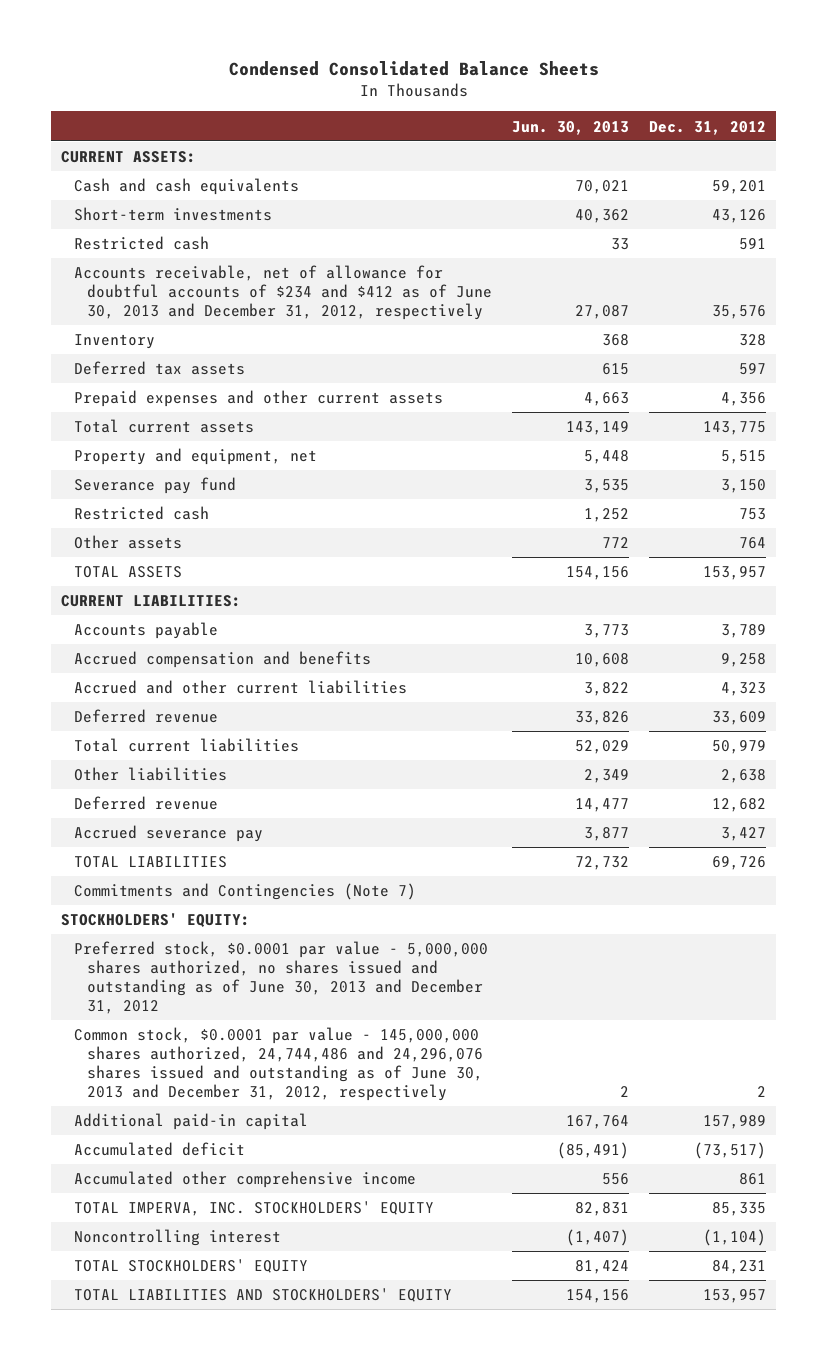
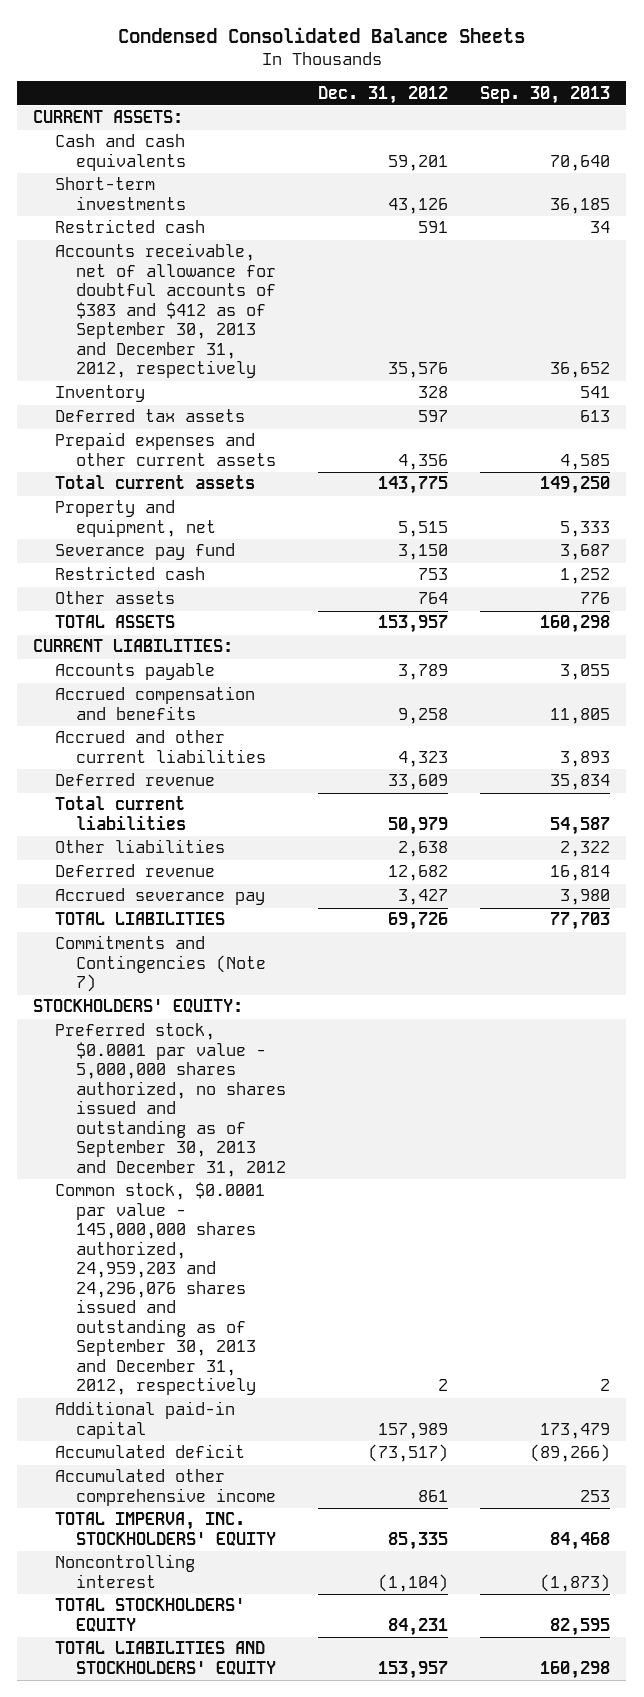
- | Jun. 30, 2013 | Dec. 31, 2012
+ | Dec. 31, 2012 | Sep. 30, 2013
- Accounts receivable, net of allowance for doubtful accounts of $234 and $412 as of June 30, 2013 and December 31, 2012, respectively | 27,087 | 35,576
+ Accounts receivable, net of allowance for doubtful accounts of $383 and $412 as of September 30, 2013 and December 31, 2012, respectively | 35,576 | 36,652
- Preferred stock, $0.0001 par value - 5,000,000 shares authorized, no shares issued and outstanding as of June 30, 2013 and December 31, 2012
- Common stock, $0.0001 par value - 145,000,000 shares authorized, 24,744,486 and 24,296,076 shares issued and outstanding as of June 30, 2013 and December 31, 2012, respectively | 2 | 2
+ Preferred stock, $0.0001 par value - 5,000,000 shares authorized, no shares issued and outstanding as of September 30, 2013 and December 31, 2012
+ Common stock, $0.0001 par value - 145,000,000 shares authorized, 24,959,203 and 24,296,076 shares issued and outstanding as of September 30, 2013 and December 31, 2012, respectively | 2 | 2

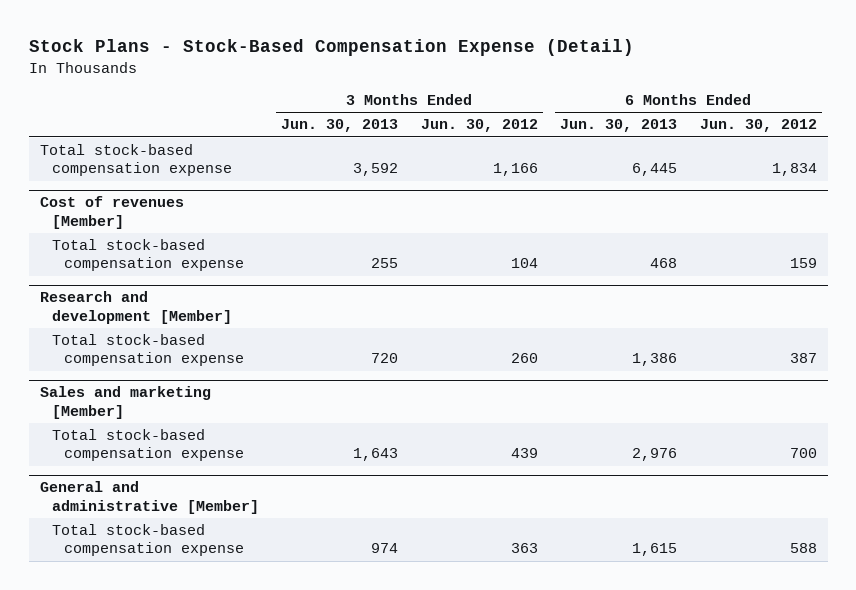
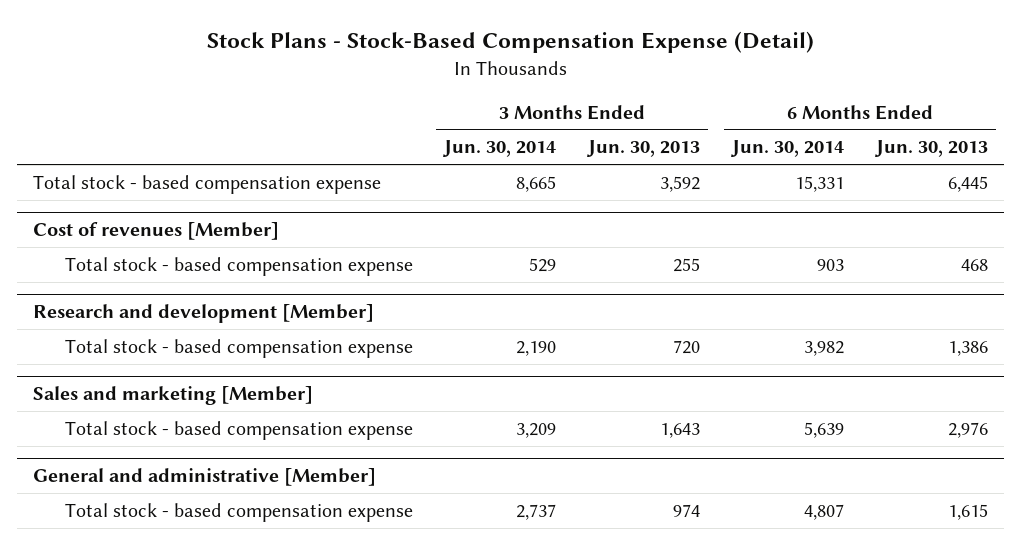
- | 3 Months Ended Jun. 30, 2013 | 3 Months Ended Jun. 30, 2012 | 6 Months Ended Jun. 30, 2013 | 6 Months Ended Jun. 30, 2012
+ | 3 Months Ended Jun. 30, 2014 | 3 Months Ended Jun. 30, 2013 | 6 Months Ended Jun. 30, 2014 | 6 Months Ended Jun. 30, 2013
- Total stock-based compensation expense | 3,592 | 1,166 | 6,445 | 1,834
+ Total stock - based compensation expense | 8,665 | 3,592 | 15,331 | 6,445
@ Cost of revenues [Member]
- Total stock-based compensation expense | 255 | 104 | 468 | 159
+ Total stock - based compensation expense | 529 | 255 | 903 | 468
@ Research and development [Member]
- Total stock-based compensation expense | 720 | 260 | 1,386 | 387
+ Total stock - based compensation expense | 2,190 | 720 | 3,982 | 1,386
@ Sales and marketing [Member]
- Total stock-based compensation expense | 1,643 | 439 | 2,976 | 700
+ Total stock - based compensation expense | 3,209 | 1,643 | 5,639 | 2,976
@ General and administrative [Member]
- Total stock-based compensation expense | 974 | 363 | 1,615 | 588
+ Total stock - based compensation expense | 2,737 | 974 | 4,807 | 1,615

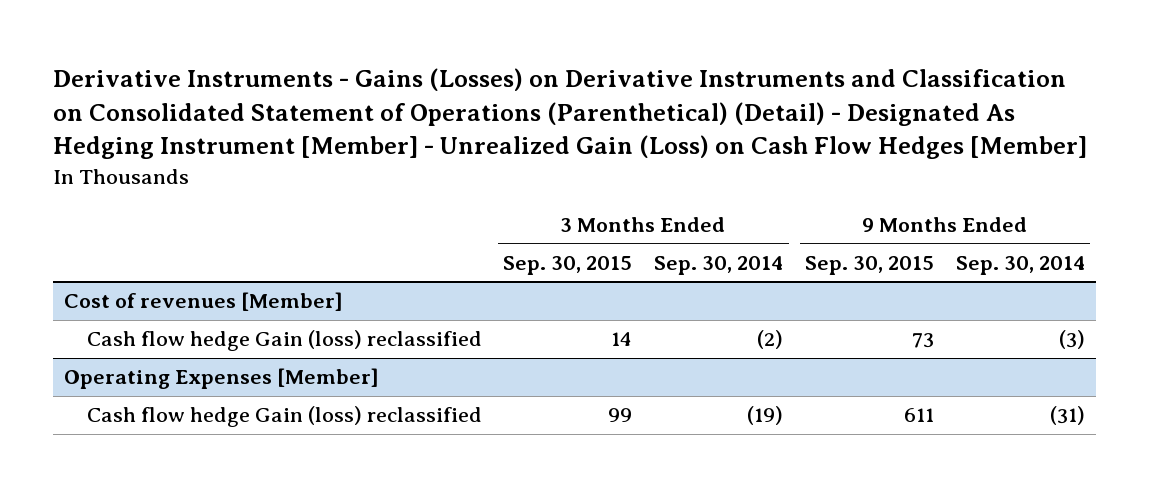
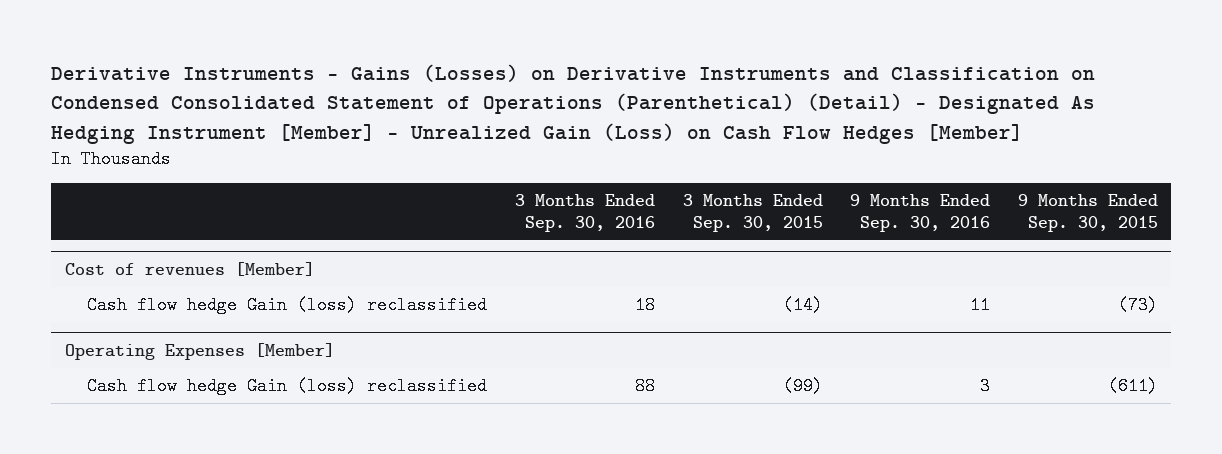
- Derivative Instruments - Gains (Losses) on Derivative Instruments and Classification on Consolidated Statement of Operations (Parenthetical) (Detail) - Designated As Hedging Instrument [Member] - Unrealized Gain (Loss) on Cash Flow Hedges [Member]
+ Derivative Instruments - Gains (Losses) on Derivative Instruments and Classification on Condensed Consolidated Statement of Operations (Parenthetical) (Detail) - Designated As Hedging Instrument [Member] - Unrealized Gain (Loss) on Cash Flow Hedges [Member]
- | 3 Months Ended Sep. 30, 2015 | 3 Months Ended Sep. 30, 2014 | 9 Months Ended Sep. 30, 2015 | 9 Months Ended Sep. 30, 2014
+ | 3 Months Ended Sep. 30, 2016 | 3 Months Ended Sep. 30, 2015 | 9 Months Ended Sep. 30, 2016 | 9 Months Ended Sep. 30, 2015
@ Cost of revenues [Member]
- Cash flow hedge Gain (loss) reclassified | 14 | (2) | 73 | (3)
+ Cash flow hedge Gain (loss) reclassified | 18 | (14) | 11 | (73)
@ Operating Expenses [Member]
- Cash flow hedge Gain (loss) reclassified | 99 | (19) | 611 | (31)
+ Cash flow hedge Gain (loss) reclassified | 88 | (99) | 3 | (611)

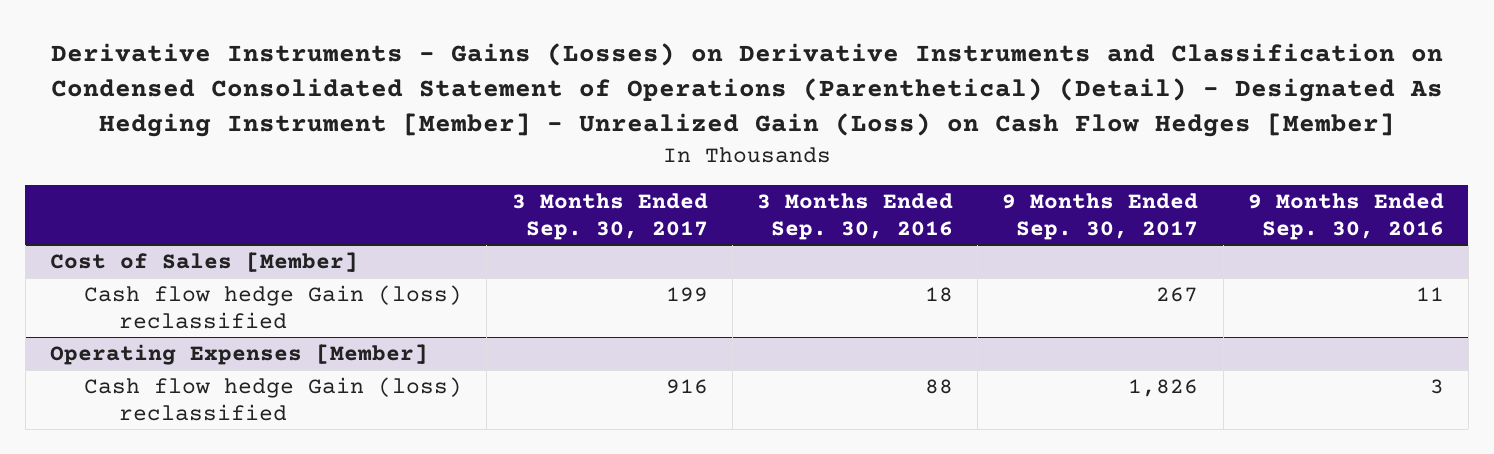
- | 3 Months Ended Sep. 30, 2016 | 3 Months Ended Sep. 30, 2015 | 9 Months Ended Sep. 30, 2016 | 9 Months Ended Sep. 30, 2015
+ | 3 Months Ended Sep. 30, 2017 | 3 Months Ended Sep. 30, 2016 | 9 Months Ended Sep. 30, 2017 | 9 Months Ended Sep. 30, 2016
- Cost of revenues [Member]
+ Cost of Sales [Member]

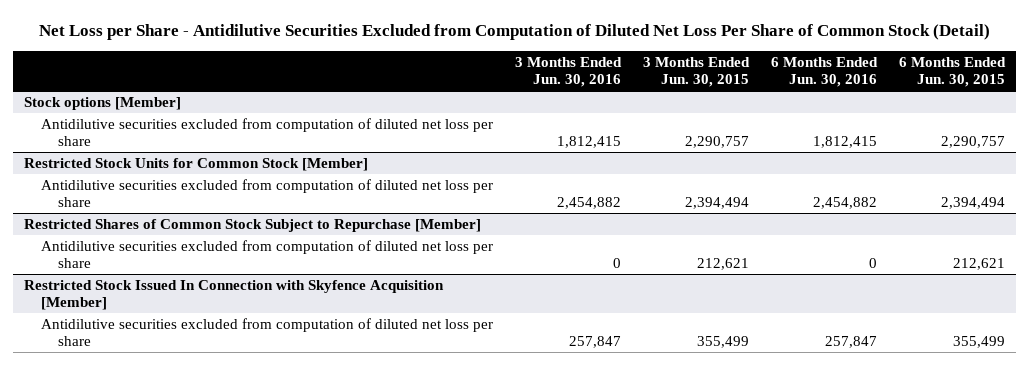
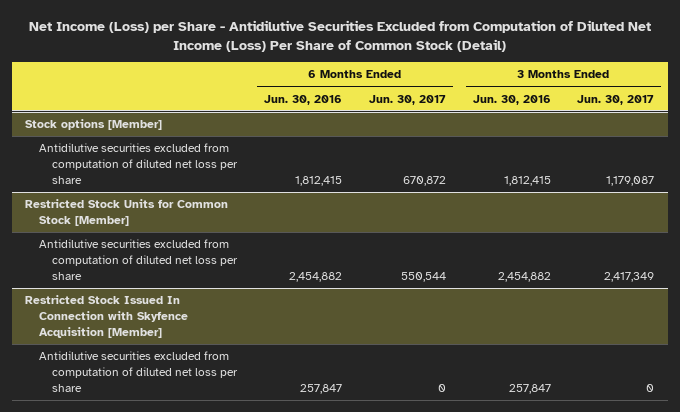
- Net Loss per Share - Antidilutive Securities Excluded from Computation of Diluted Net Loss Per Share of Common Stock (Detail)
+ Net Income (Loss) per Share - Antidilutive Securities Excluded from Computation of Diluted Net Income (Loss) Per Share of Common Stock (Detail)
- | 3 Months Ended Jun. 30, 2016 | 3 Months Ended Jun. 30, 2015 | 6 Months Ended Jun. 30, 2016 | 6 Months Ended Jun. 30, 2015
+ | 6 Months Ended Jun. 30, 2016 | 6 Months Ended Jun. 30, 2017 | 3 Months Ended Jun. 30, 2016 | 3 Months Ended Jun. 30, 2017
- Restricted Shares of Common Stock Subject to Repurchase [Member]
- Antidilutive securities excluded from computation of diluted net loss per share | 0 | 212,621 | 0 | 212,621

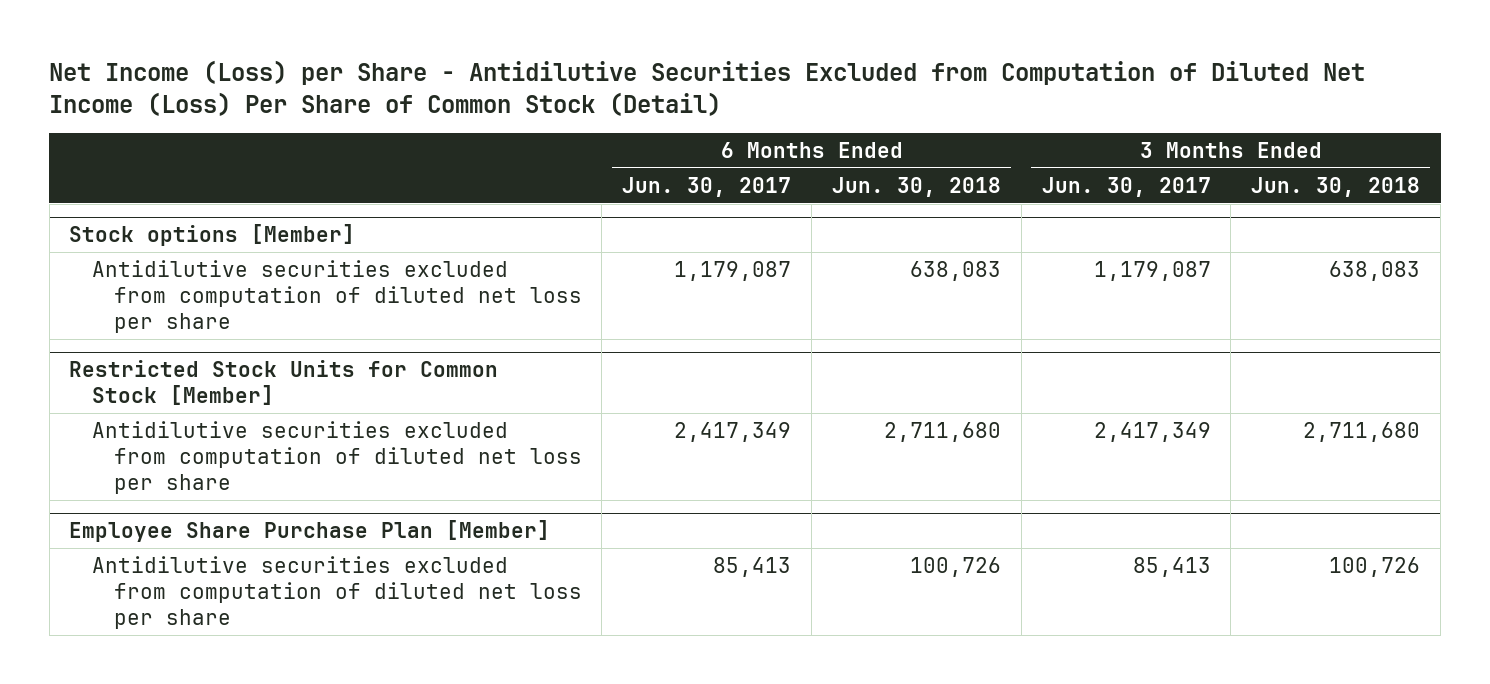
- | 6 Months Ended Jun. 30, 2016 | 6 Months Ended Jun. 30, 2017 | 3 Months Ended Jun. 30, 2016 | 3 Months Ended Jun. 30, 2017
+ | 6 Months Ended Jun. 30, 2017 | 6 Months Ended Jun. 30, 2018 | 3 Months Ended Jun. 30, 2017 | 3 Months Ended Jun. 30, 2018
@ Stock options [Member]
- Antidilutive securities excluded from computation of diluted net loss per share | 1,812,415 | 670,872 | 1,812,415 | 1,179,087
+ Antidilutive securities excluded from computation of diluted net loss per share | 1,179,087 | 638,083 | 1,179,087 | 638,083
@ Restricted Stock Units for Common Stock [Member]
- Antidilutive securities excluded from computation of diluted net loss per share | 2,454,882 | 550,544 | 2,454,882 | 2,417,349
- Restricted Stock Issued In Connection with Skyfence Acquisition [Member]
- Antidilutive securities excluded from computation of diluted net loss per share | 257,847 | 0 | 257,847 | 0
@ Restricted Stock Units for Common Stock [Member]
+ Antidilutive securities excluded from computation of diluted net loss per share | 2,417,349 | 2,711,680 | 2,417,349 | 2,711,680
+ Employee Share Purchase Plan [Member]
+ Antidilutive securities excluded from computation of diluted net loss per share | 85,413 | 100,726 | 85,413 | 100,726

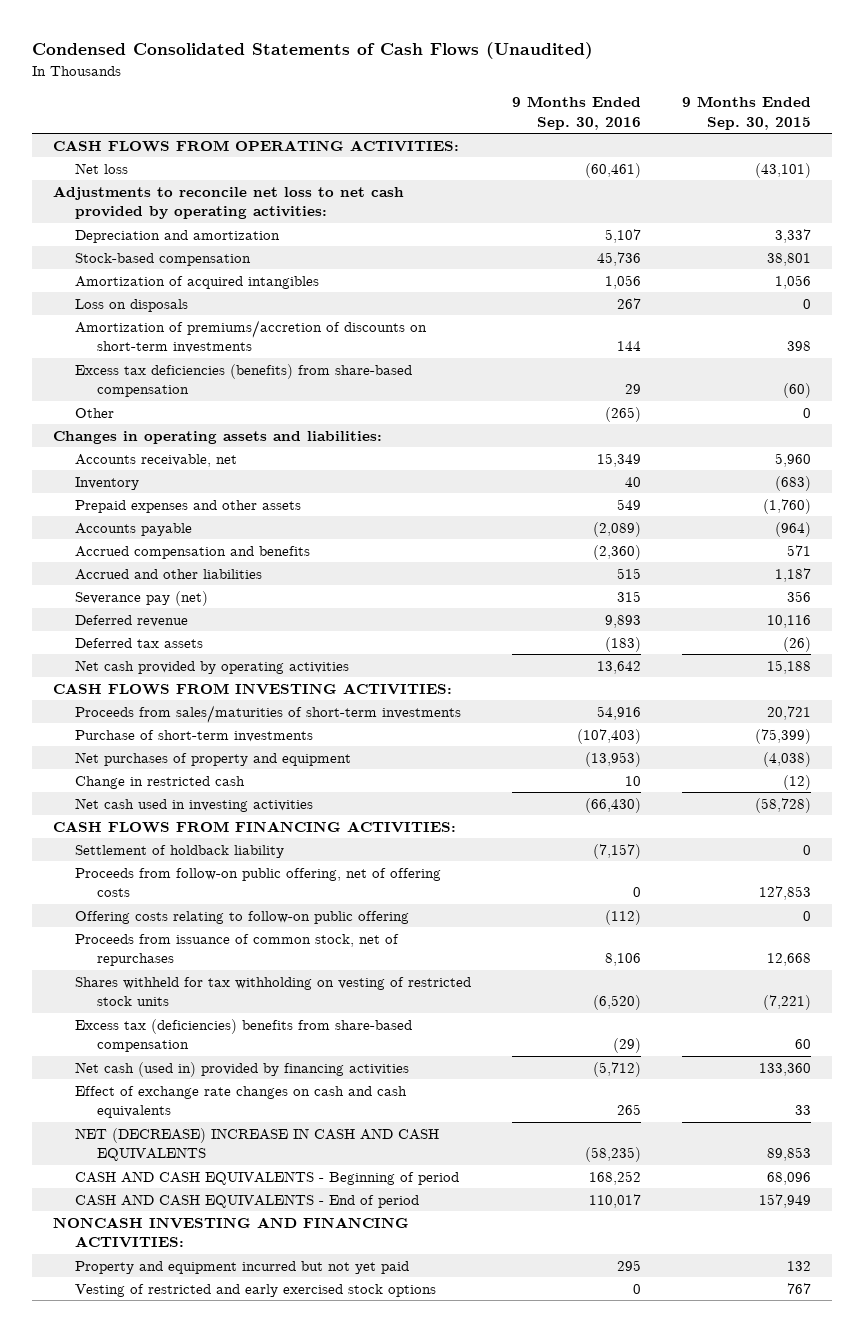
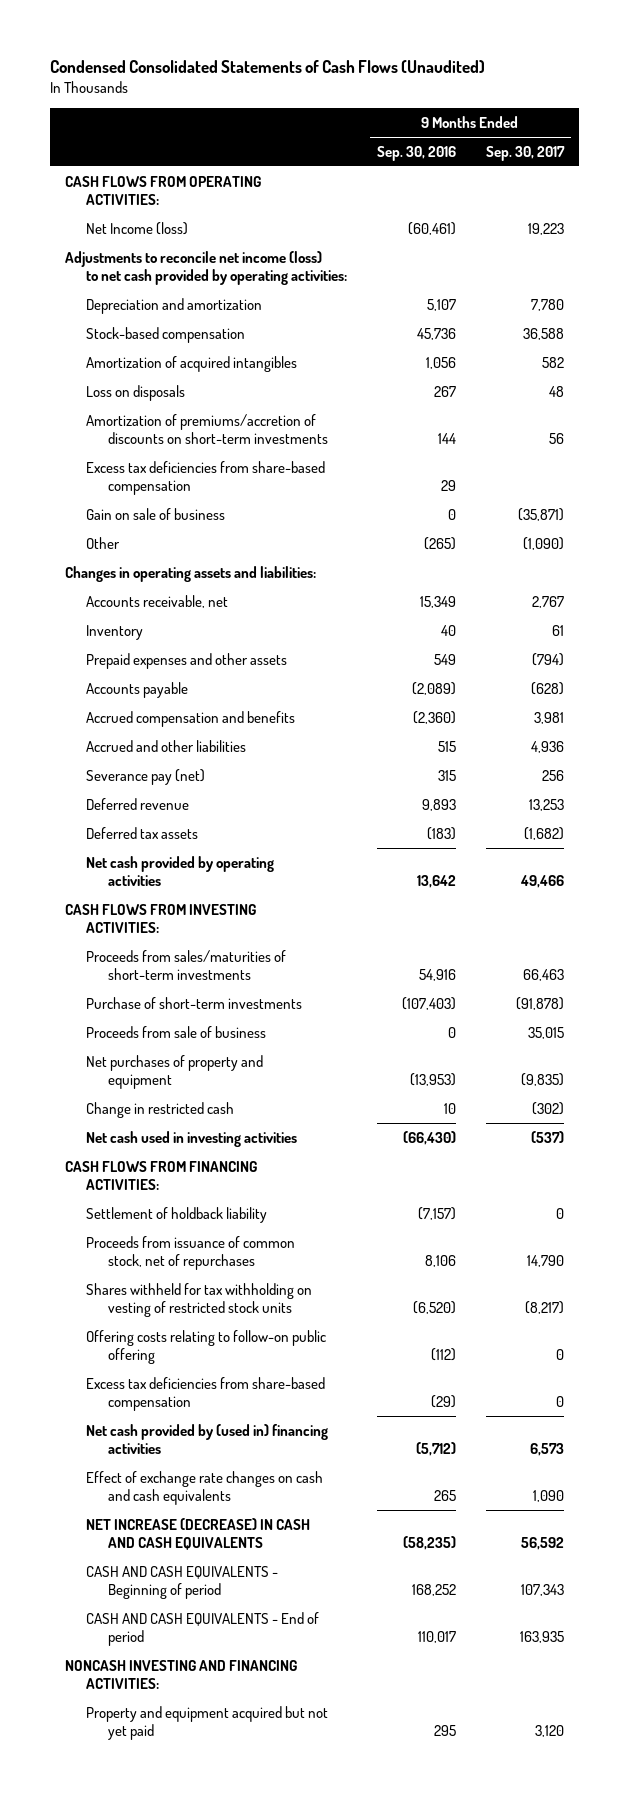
- | 9 Months Ended Sep. 30, 2016 | 9 Months Ended Sep. 30, 2015
+ | 9 Months Ended Sep. 30, 2016 | 9 Months Ended Sep. 30, 2017
- Net loss | (60,461) | (43,101)
- Adjustments to reconcile net loss to net cash provided by operating activities:
+ Net Income (loss) | (60,461) | 19,223
+ Adjustments to reconcile net income (loss) to net cash provided by operating activities:
- Excess tax deficiencies (benefits) from share-based compensation | 29 | (60)
+ Excess tax deficiencies from share-based compensation | 29 |
+ Gain on sale of business | 0 | (35,871)
+ Proceeds from sale of business | 0 | 35,015
- Proceeds from follow-on public offering, net of offering costs | 0 | 127,853
- Excess tax (deficiencies) benefits from share-based compensation | (29) | 60
- Net cash (used in) provided by financing activities | (5,712) | 133,360
moved down: Offering costs relating to follow-on public offering | (112) | 0
+ Excess tax deficiencies from share-based compensation | (29) | 0
+ Net cash provided by (used in) financing activities | (5,712) | 6,573
- NET (DECREASE) INCREASE IN CASH AND CASH EQUIVALENTS | (58,235) | 89,853
+ NET INCREASE (DECREASE) IN CASH AND CASH EQUIVALENTS | (58,235) | 56,592
- Property and equipment incurred but not yet paid | 295 | 132
- Vesting of restricted and early exercised stock options | 0 | 767
+ Property and equipment acquired but not yet paid | 295 | 3,120

